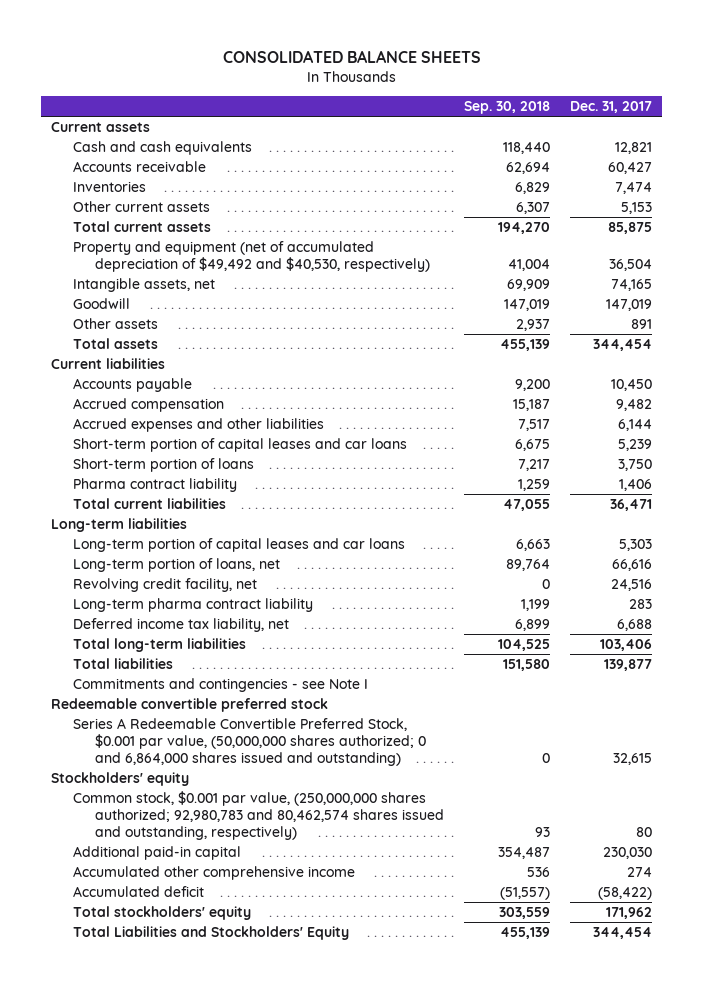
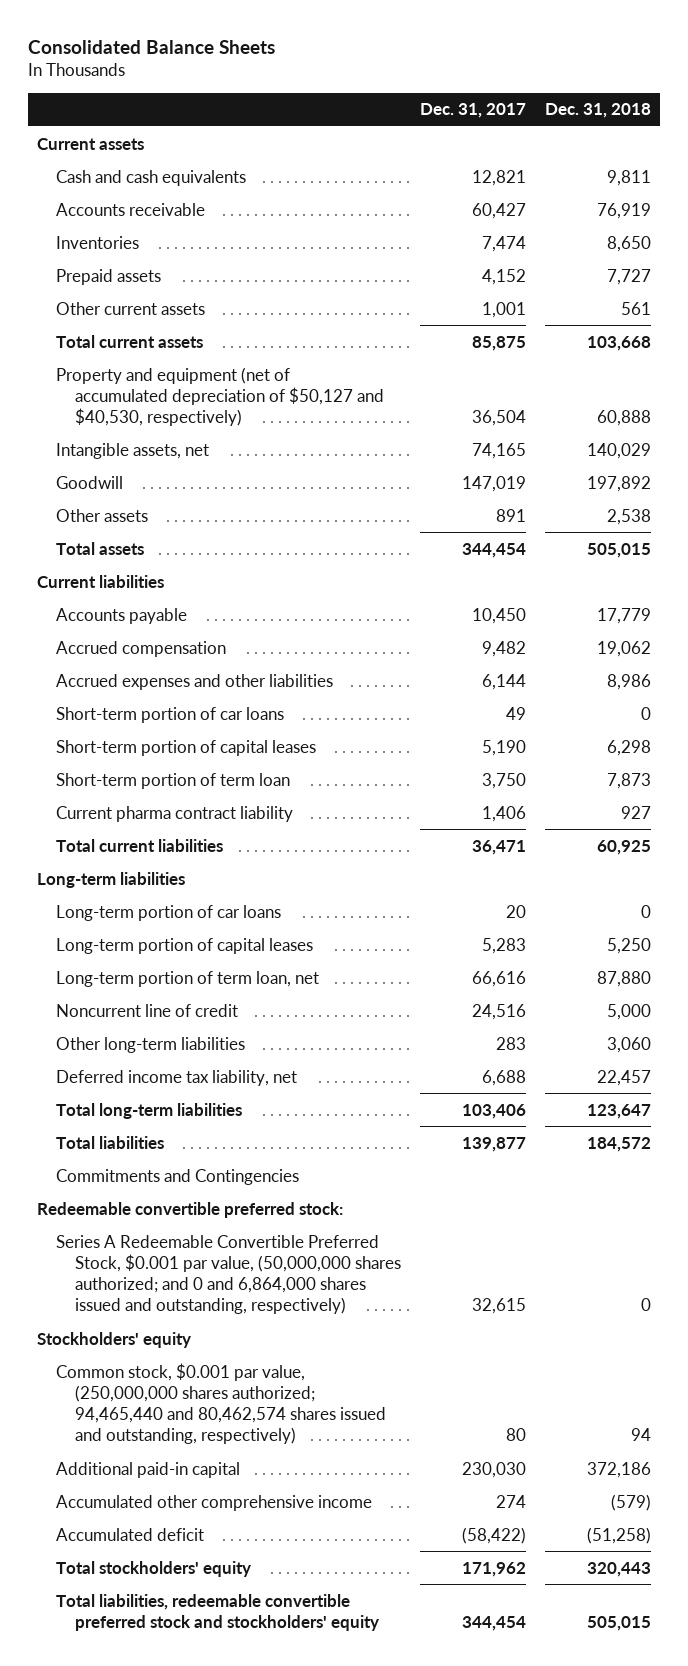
- CONSOLIDATED BALANCE SHEETS
+ Consolidated Balance Sheets
- | Sep. 30, 2018 | Dec. 31, 2017
+ | Dec. 31, 2017 | Dec. 31, 2018
- Other current assets | 6,307 | 5,153
+ Prepaid assets | 4,152 | 7,727
+ Other current assets | 1,001 | 561
- Property and equipment (net of accumulated depreciation of $49,492 and $40,530, respectively) | 41,004 | 36,504
+ Property and equipment (net of accumulated depreciation of $50,127 and $40,530, respectively) | 36,504 | 60,888
- Short-term portion of capital leases and car loans | 6,675 | 5,239
- Short-term portion of loans | 7,217 | 3,750
- Pharma contract liability | 1,259 | 1,406
+ Short-term portion of car loans | 49 | 0
+ Short-term portion of capital leases | 5,190 | 6,298
+ Short-term portion of term loan | 3,750 | 7,873
+ Current pharma contract liability | 1,406 | 927
- Long-term portion of capital leases and car loans | 6,663 | 5,303
- Long-term portion of loans, net | 89,764 | 66,616
- Revolving credit facility, net | 0 | 24,516
- Long-term pharma contract liability | 1,199 | 283
+ Long-term portion of car loans | 20 | 0
+ Long-term portion of capital leases | 5,283 | 5,250
+ Long-term portion of term loan, net | 66,616 | 87,880
+ Noncurrent line of credit | 24,516 | 5,000
+ Other long-term liabilities | 283 | 3,060
- Commitments and contingencies - see Note I
- Redeemable convertible preferred stock
- Series A Redeemable Convertible Preferred Stock, $0.001 par value, (50,000,000 shares authorized; 0 and 6,864,000 shares issued and outstanding) | 0 | 32,615
+ Commitments and Contingencies
+ Redeemable convertible preferred stock:
+ Series A Redeemable Convertible Preferred Stock, $0.001 par value, (50,000,000 shares authorized; and 0 and 6,864,000 shares issued and outstanding, respectively) | 32,615 | 0
- Common stock, $0.001 par value, (250,000,000 shares authorized; 92,980,783 and 80,462,574 shares issued and outstanding, respectively) | 93 | 80
+ Common stock, $0.001 par value, (250,000,000 shares authorized; 94,465,440 and 80,462,574 shares issued and outstanding, respectively) | 80 | 94
- Total Liabilities and Stockholders' Equity | 455,139 | 344,454
+ Total liabilities, redeemable convertible preferred stock and stockholders' equity | 344,454 | 505,015

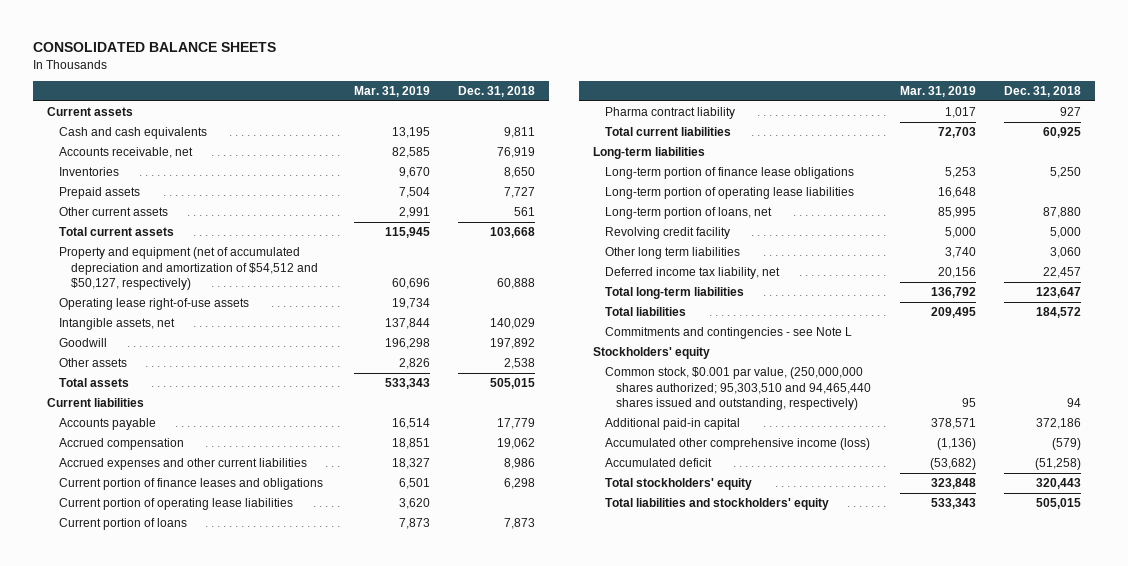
- Consolidated Balance Sheets
+ CONSOLIDATED BALANCE SHEETS
- | Dec. 31, 2017 | Dec. 31, 2018
+ | Mar. 31, 2019 | Dec. 31, 2018
- Accounts receivable | 60,427 | 76,919
+ Accounts receivable, net | 82,585 | 76,919
- Property and equipment (net of accumulated depreciation of $50,127 and $40,530, respectively) | 36,504 | 60,888
+ Property and equipment (net of accumulated depreciation and amortization of $54,512 and $50,127, respectively) | 60,696 | 60,888
+ Operating lease right-of-use assets | 19,734 |
- Accrued expenses and other liabilities | 6,144 | 8,986
- Short-term portion of car loans | 49 | 0
- Short-term portion of capital leases | 5,190 | 6,298
- Short-term portion of term loan | 3,750 | 7,873
- Current pharma contract liability | 1,406 | 927
+ Accrued expenses and other current liabilities | 18,327 | 8,986
+ Current portion of finance leases and obligations | 6,501 | 6,298
+ Current portion of operating lease liabilities | 3,620 |
+ Current portion of loans | 7,873 | 7,873
+ Pharma contract liability | 1,017 | 927
- Long-term portion of car loans | 20 | 0
- Long-term portion of capital leases | 5,283 | 5,250
- Long-term portion of term loan, net | 66,616 | 87,880
- Noncurrent line of credit | 24,516 | 5,000
- Other long-term liabilities | 283 | 3,060
+ Long-term portion of finance lease obligations | 5,253 | 5,250
+ Long-term portion of operating lease liabilities | 16,648 |
+ Long-term portion of loans, net | 85,995 | 87,880
+ Revolving credit facility | 5,000 | 5,000
+ Other long term liabilities | 3,740 | 3,060
- Commitments and Contingencies
- Redeemable convertible preferred stock:
- Series A Redeemable Convertible Preferred Stock, $0.001 par value, (50,000,000 shares authorized; and 0 and 6,864,000 shares issued and outstanding, respectively) | 32,615 | 0
+ Commitments and contingencies - see Note L
- Common stock, $0.001 par value, (250,000,000 shares authorized; 94,465,440 and 80,462,574 shares issued and outstanding, respectively) | 80 | 94
+ Common stock, $0.001 par value, (250,000,000 shares authorized; 95,303,510 and 94,465,440 shares issued and outstanding, respectively) | 95 | 94
- Accumulated other comprehensive income | 274 | (579)
+ Accumulated other comprehensive income (loss) | (1,136) | (579)
- Total liabilities, redeemable convertible preferred stock and stockholders' equity | 344,454 | 505,015
+ Total liabilities and stockholders' equity | 533,343 | 505,015

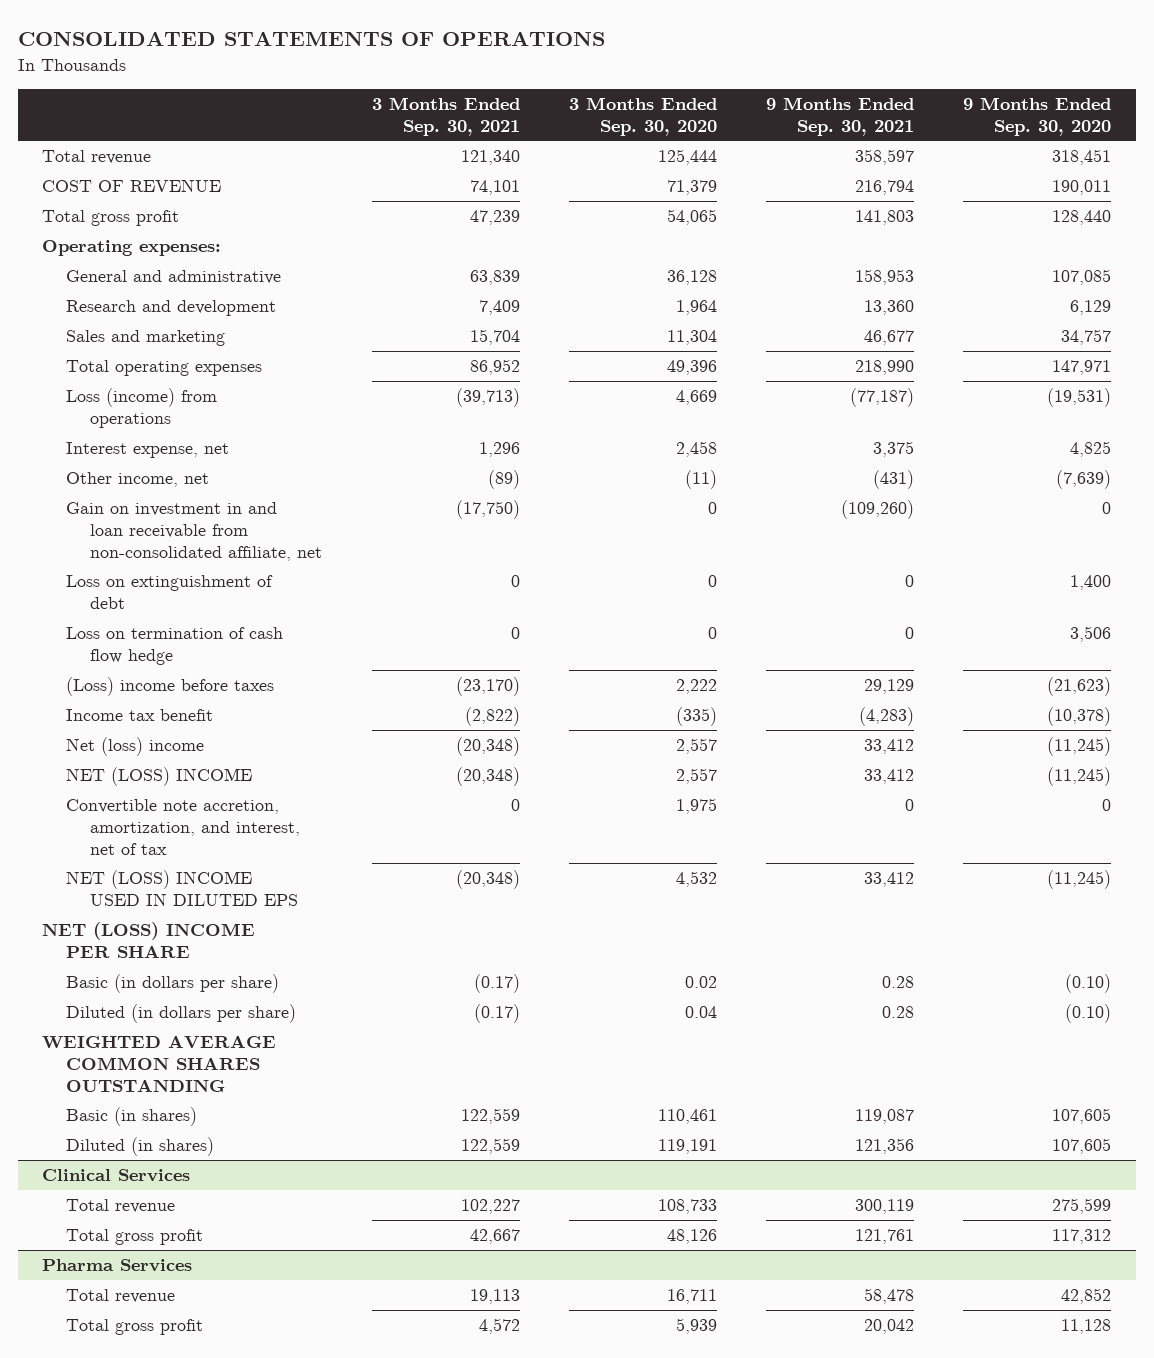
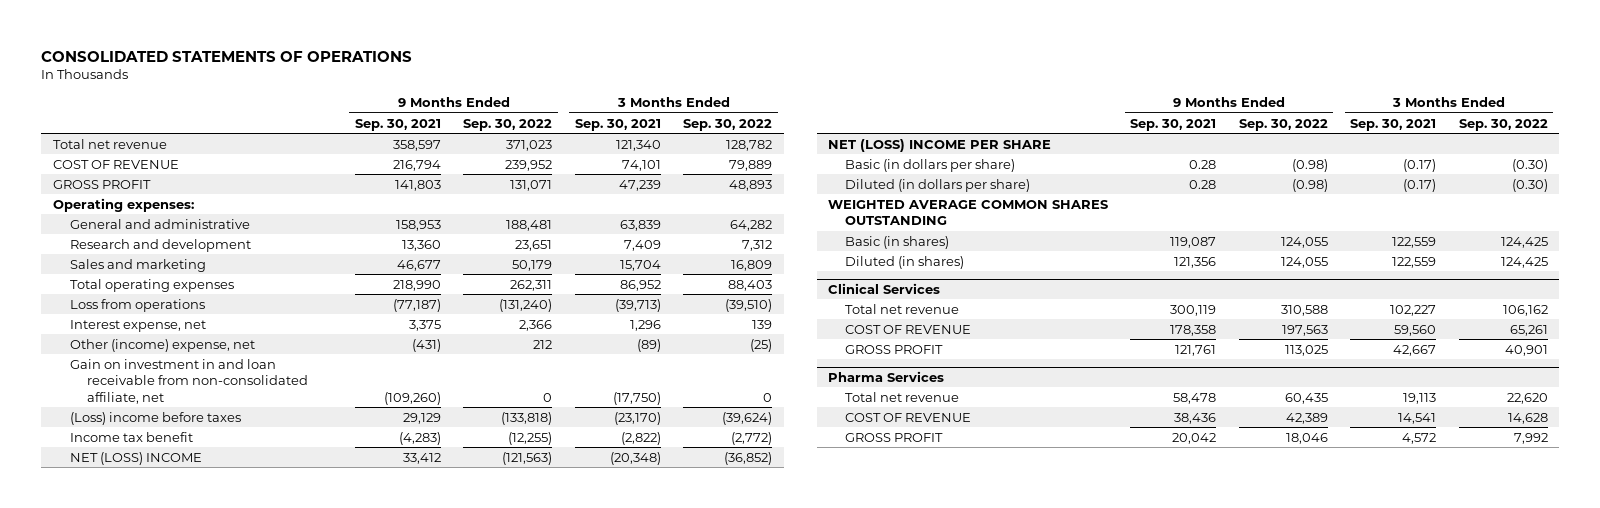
- | 3 Months Ended Sep. 30, 2021 | 3 Months Ended Sep. 30, 2020 | 9 Months Ended Sep. 30, 2021 | 9 Months Ended Sep. 30, 2020
+ | 9 Months Ended Sep. 30, 2021 | 9 Months Ended Sep. 30, 2022 | 3 Months Ended Sep. 30, 2021 | 3 Months Ended Sep. 30, 2022
- Total revenue | 121,340 | 125,444 | 358,597 | 318,451
+ Total net revenue | 358,597 | 371,023 | 121,340 | 128,782
- Total gross profit | 47,239 | 54,065 | 141,803 | 128,440
+ GROSS PROFIT | 141,803 | 131,071 | 47,239 | 48,893
- Loss (income) from operations | (39,713) | 4,669 | (77,187) | (19,531)
+ Loss from operations | (77,187) | (131,240) | (39,713) | (39,510)
- Other income, net | (89) | (11) | (431) | (7,639)
+ Other (income) expense, net | (431) | 212 | (89) | (25)
- Loss on extinguishment of debt | 0 | 0 | 0 | 1,400
- Loss on termination of cash flow hedge | 0 | 0 | 0 | 3,506
- Net (loss) income | (20,348) | 2,557 | 33,412 | (11,245)
- Convertible note accretion, amortization, and interest, net of tax | 0 | 1,975 | 0 | 0
- NET (LOSS) INCOME USED IN DILUTED EPS | (20,348) | 4,532 | 33,412 | (11,245)
@ Clinical Services
- Total revenue | 102,227 | 108,733 | 300,119 | 275,599
- Total gross profit | 42,667 | 48,126 | 121,761 | 117,312
+ Total net revenue | 300,119 | 310,588 | 102,227 | 106,162
+ COST OF REVENUE | 178,358 | 197,563 | 59,560 | 65,261
+ GROSS PROFIT | 121,761 | 113,025 | 42,667 | 40,901
@ Pharma Services
- Total revenue | 19,113 | 16,711 | 58,478 | 42,852
- Total gross profit | 4,572 | 5,939 | 20,042 | 11,128
+ Total net revenue | 58,478 | 60,435 | 19,113 | 22,620
+ COST OF REVENUE | 38,436 | 42,389 | 14,541 | 14,628
+ GROSS PROFIT | 20,042 | 18,046 | 4,572 | 7,992

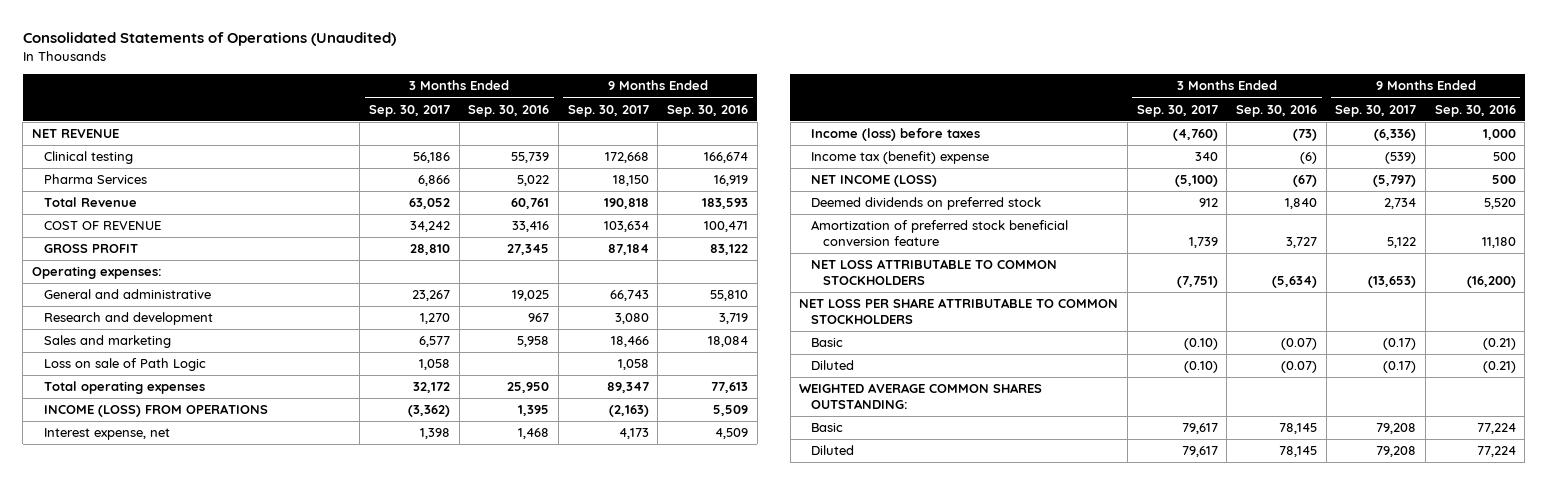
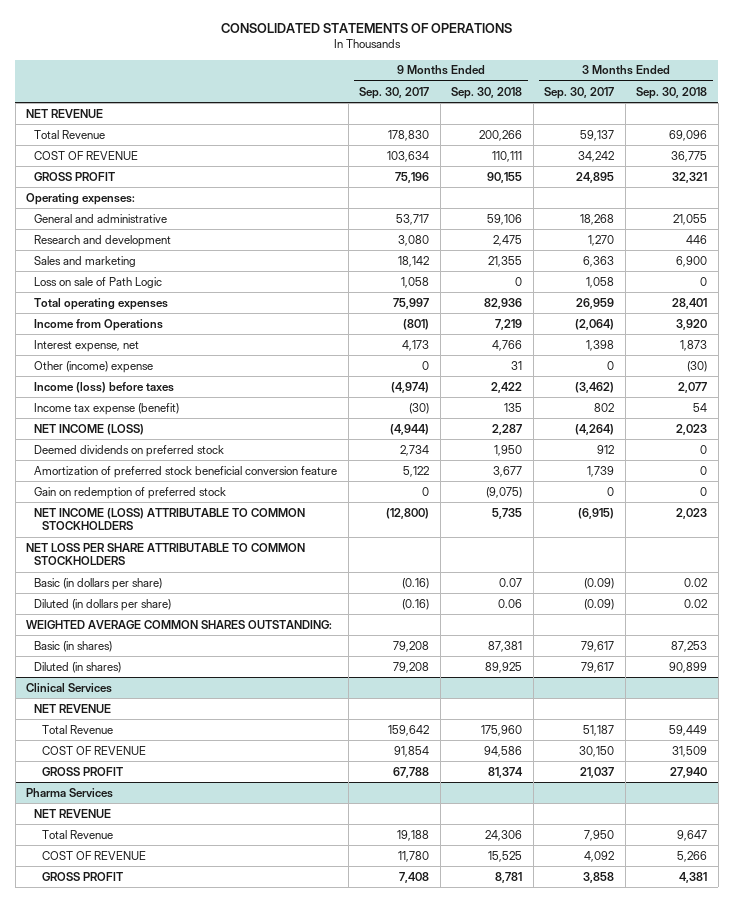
- Consolidated Statements of Operations (Unaudited)
+ CONSOLIDATED STATEMENTS OF OPERATIONS
- | 3 Months Ended Sep. 30, 2017 | 3 Months Ended Sep. 30, 2016 | 9 Months Ended Sep. 30, 2017 | 9 Months Ended Sep. 30, 2016
+ | 9 Months Ended Sep. 30, 2017 | 9 Months Ended Sep. 30, 2018 | 3 Months Ended Sep. 30, 2017 | 3 Months Ended Sep. 30, 2018
- Clinical testing | 56,186 | 55,739 | 172,668 | 166,674
- Pharma Services | 6,866 | 5,022 | 18,150 | 16,919
- Total Revenue | 63,052 | 60,761 | 190,818 | 183,593
+ Total Revenue | 178,830 | 200,266 | 59,137 | 69,096
- GROSS PROFIT | 28,810 | 27,345 | 87,184 | 83,122
+ GROSS PROFIT | 75,196 | 90,155 | 24,895 | 32,321
- General and administrative | 23,267 | 19,025 | 66,743 | 55,810
+ General and administrative | 53,717 | 59,106 | 18,268 | 21,055
- Sales and marketing | 6,577 | 5,958 | 18,466 | 18,084
+ Sales and marketing | 18,142 | 21,355 | 6,363 | 6,900
- Total operating expenses | 32,172 | 25,950 | 89,347 | 77,613
- INCOME (LOSS) FROM OPERATIONS | (3,362) | 1,395 | (2,163) | 5,509
+ Total operating expenses | 75,997 | 82,936 | 26,959 | 28,401
+ Income from Operations | (801) | 7,219 | (2,064) | 3,920
- Income (loss) before taxes | (4,760) | (73) | (6,336) | 1,000
- Income tax (benefit) expense | 340 | (6) | (539) | 500
- NET INCOME (LOSS) | (5,100) | (67) | (5,797) | 500
+ Other (income) expense | 0 | 31 | 0 | (30)
+ Income (loss) before taxes | (4,974) | 2,422 | (3,462) | 2,077
+ Income tax expense (benefit) | (30) | 135 | 802 | 54
+ NET INCOME (LOSS) | (4,944) | 2,287 | (4,264) | 2,023
- NET LOSS ATTRIBUTABLE TO COMMON STOCKHOLDERS | (7,751) | (5,634) | (13,653) | (16,200)
+ Gain on redemption of preferred stock | 0 | (9,075) | 0 | 0
+ NET INCOME (LOSS) ATTRIBUTABLE TO COMMON STOCKHOLDERS | (12,800) | 5,735 | (6,915) | 2,023
- Basic | (0.10) | (0.07) | (0.17) | (0.21)
- Diluted | (0.10) | (0.07) | (0.17) | (0.21)
+ Basic (in dollars per share) | (0.16) | 0.07 | (0.09) | 0.02
+ Diluted (in dollars per share) | (0.16) | 0.06 | (0.09) | 0.02
- Basic | 79,617 | 78,145 | 79,208 | 77,224
- Diluted | 79,617 | 78,145 | 79,208 | 77,224
+ Basic (in shares) | 79,208 | 87,381 | 79,617 | 87,253
+ Diluted (in shares) | 79,208 | 89,925 | 79,617 | 90,899
+ Clinical Services
+ NET REVENUE
+ Total Revenue | 159,642 | 175,960 | 51,187 | 59,449
+ COST OF REVENUE | 91,854 | 94,586 | 30,150 | 31,509
+ GROSS PROFIT | 67,788 | 81,374 | 21,037 | 27,940
+ Pharma Services
+ NET REVENUE
+ Total Revenue | 19,188 | 24,306 | 7,950 | 9,647
+ COST OF REVENUE | 11,780 | 15,525 | 4,092 | 5,266
+ GROSS PROFIT | 7,408 | 8,781 | 3,858 | 4,381

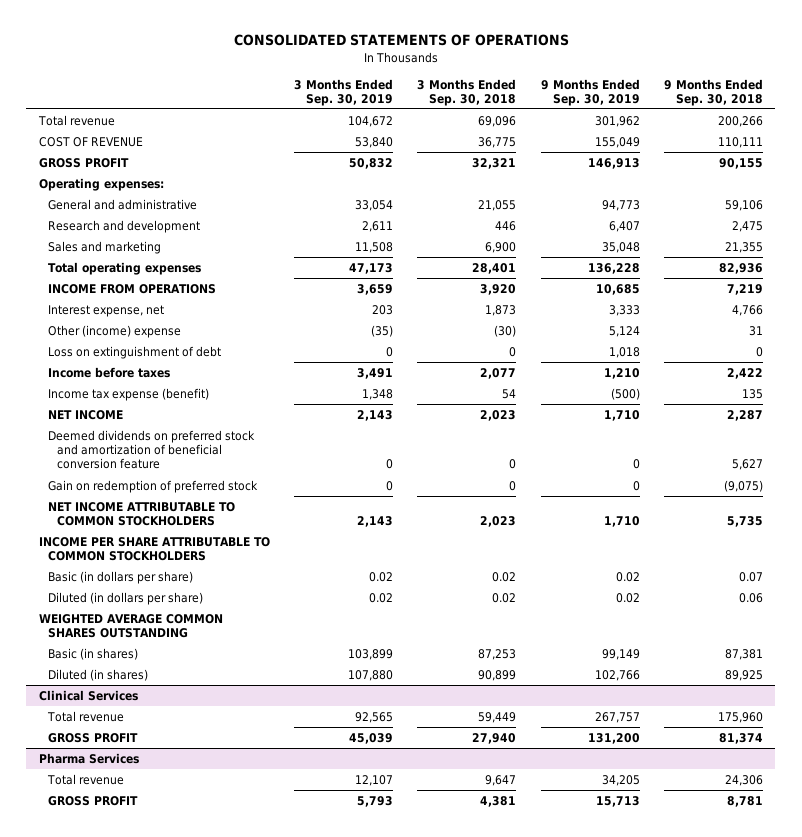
- | 9 Months Ended Sep. 30, 2017 | 9 Months Ended Sep. 30, 2018 | 3 Months Ended Sep. 30, 2017 | 3 Months Ended Sep. 30, 2018
+ | 3 Months Ended Sep. 30, 2019 | 3 Months Ended Sep. 30, 2018 | 9 Months Ended Sep. 30, 2019 | 9 Months Ended Sep. 30, 2018
- NET REVENUE
- Total Revenue | 178,830 | 200,266 | 59,137 | 69,096
+ Total revenue | 104,672 | 69,096 | 301,962 | 200,266
- Loss on sale of Path Logic | 1,058 | 0 | 1,058 | 0
- Income from Operations | (801) | 7,219 | (2,064) | 3,920
+ INCOME FROM OPERATIONS | 3,659 | 3,920 | 10,685 | 7,219
- Income (loss) before taxes | (4,974) | 2,422 | (3,462) | 2,077
+ Loss on extinguishment of debt | 0 | 0 | 1,018 | 0
+ Income before taxes | 3,491 | 2,077 | 1,210 | 2,422
- NET INCOME (LOSS) | (4,944) | 2,287 | (4,264) | 2,023
- Deemed dividends on preferred stock | 2,734 | 1,950 | 912 | 0
- Amortization of preferred stock beneficial conversion feature | 5,122 | 3,677 | 1,739 | 0
+ NET INCOME | 2,143 | 2,023 | 1,710 | 2,287
+ Deemed dividends on preferred stock and amortization of beneficial conversion feature | 0 | 0 | 0 | 5,627
- NET INCOME (LOSS) ATTRIBUTABLE TO COMMON STOCKHOLDERS | (12,800) | 5,735 | (6,915) | 2,023
- NET LOSS PER SHARE ATTRIBUTABLE TO COMMON STOCKHOLDERS
+ NET INCOME ATTRIBUTABLE TO COMMON STOCKHOLDERS | 2,143 | 2,023 | 1,710 | 5,735
+ INCOME PER SHARE ATTRIBUTABLE TO COMMON STOCKHOLDERS
- WEIGHTED AVERAGE COMMON SHARES OUTSTANDING:
+ WEIGHTED AVERAGE COMMON SHARES OUTSTANDING
@ Clinical Services
- NET REVENUE
- Total Revenue | 159,642 | 175,960 | 51,187 | 59,449
- COST OF REVENUE | 91,854 | 94,586 | 30,150 | 31,509
+ Total revenue | 92,565 | 59,449 | 267,757 | 175,960
@ Pharma Services
- NET REVENUE
- Total Revenue | 19,188 | 24,306 | 7,950 | 9,647
- COST OF REVENUE | 11,780 | 15,525 | 4,092 | 5,266
+ Total revenue | 12,107 | 9,647 | 34,205 | 24,306

